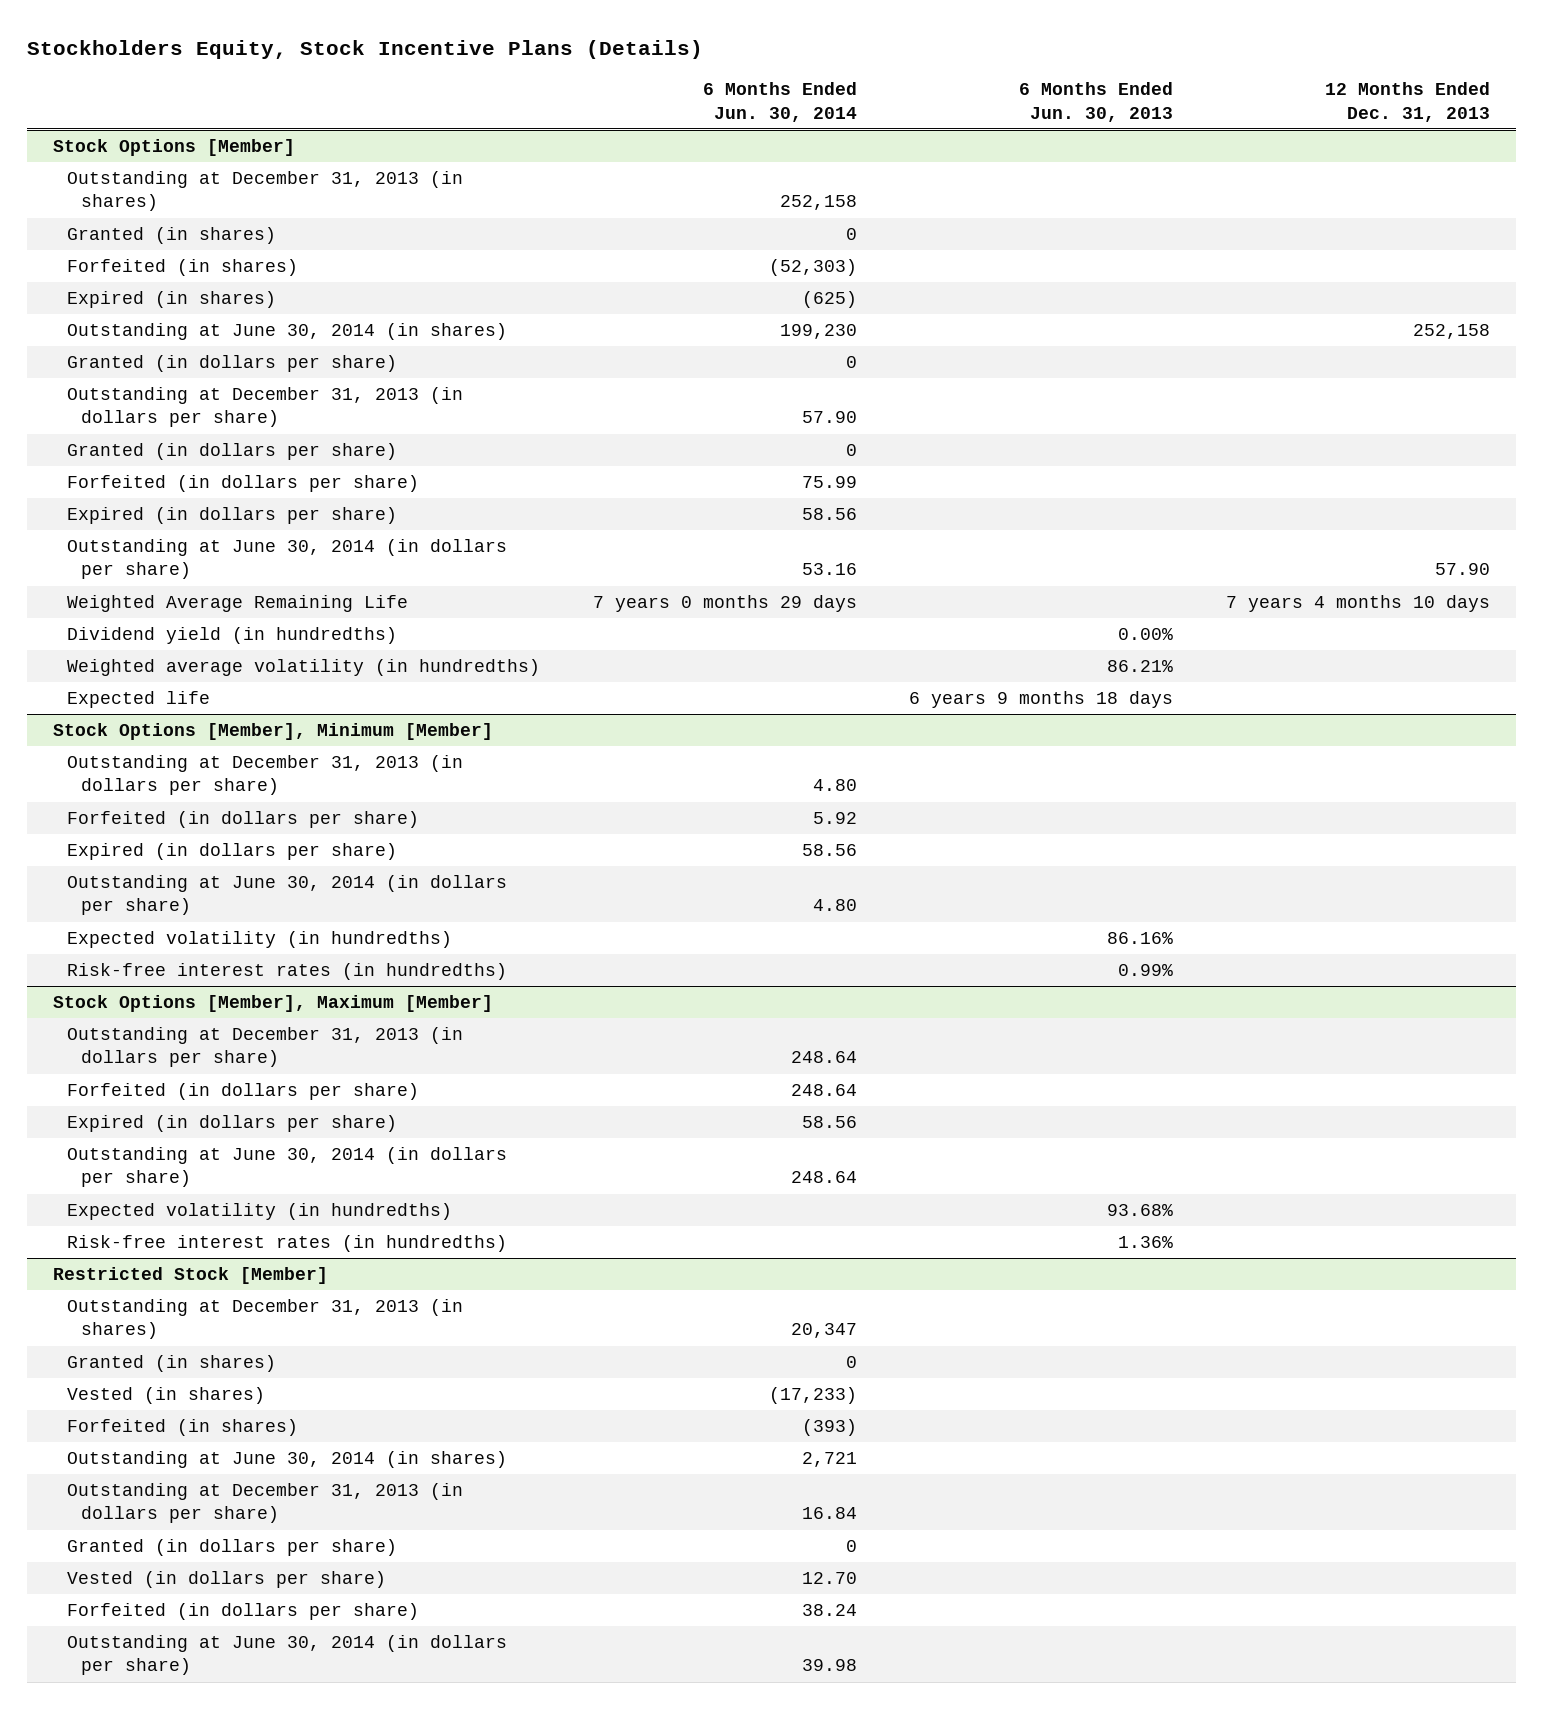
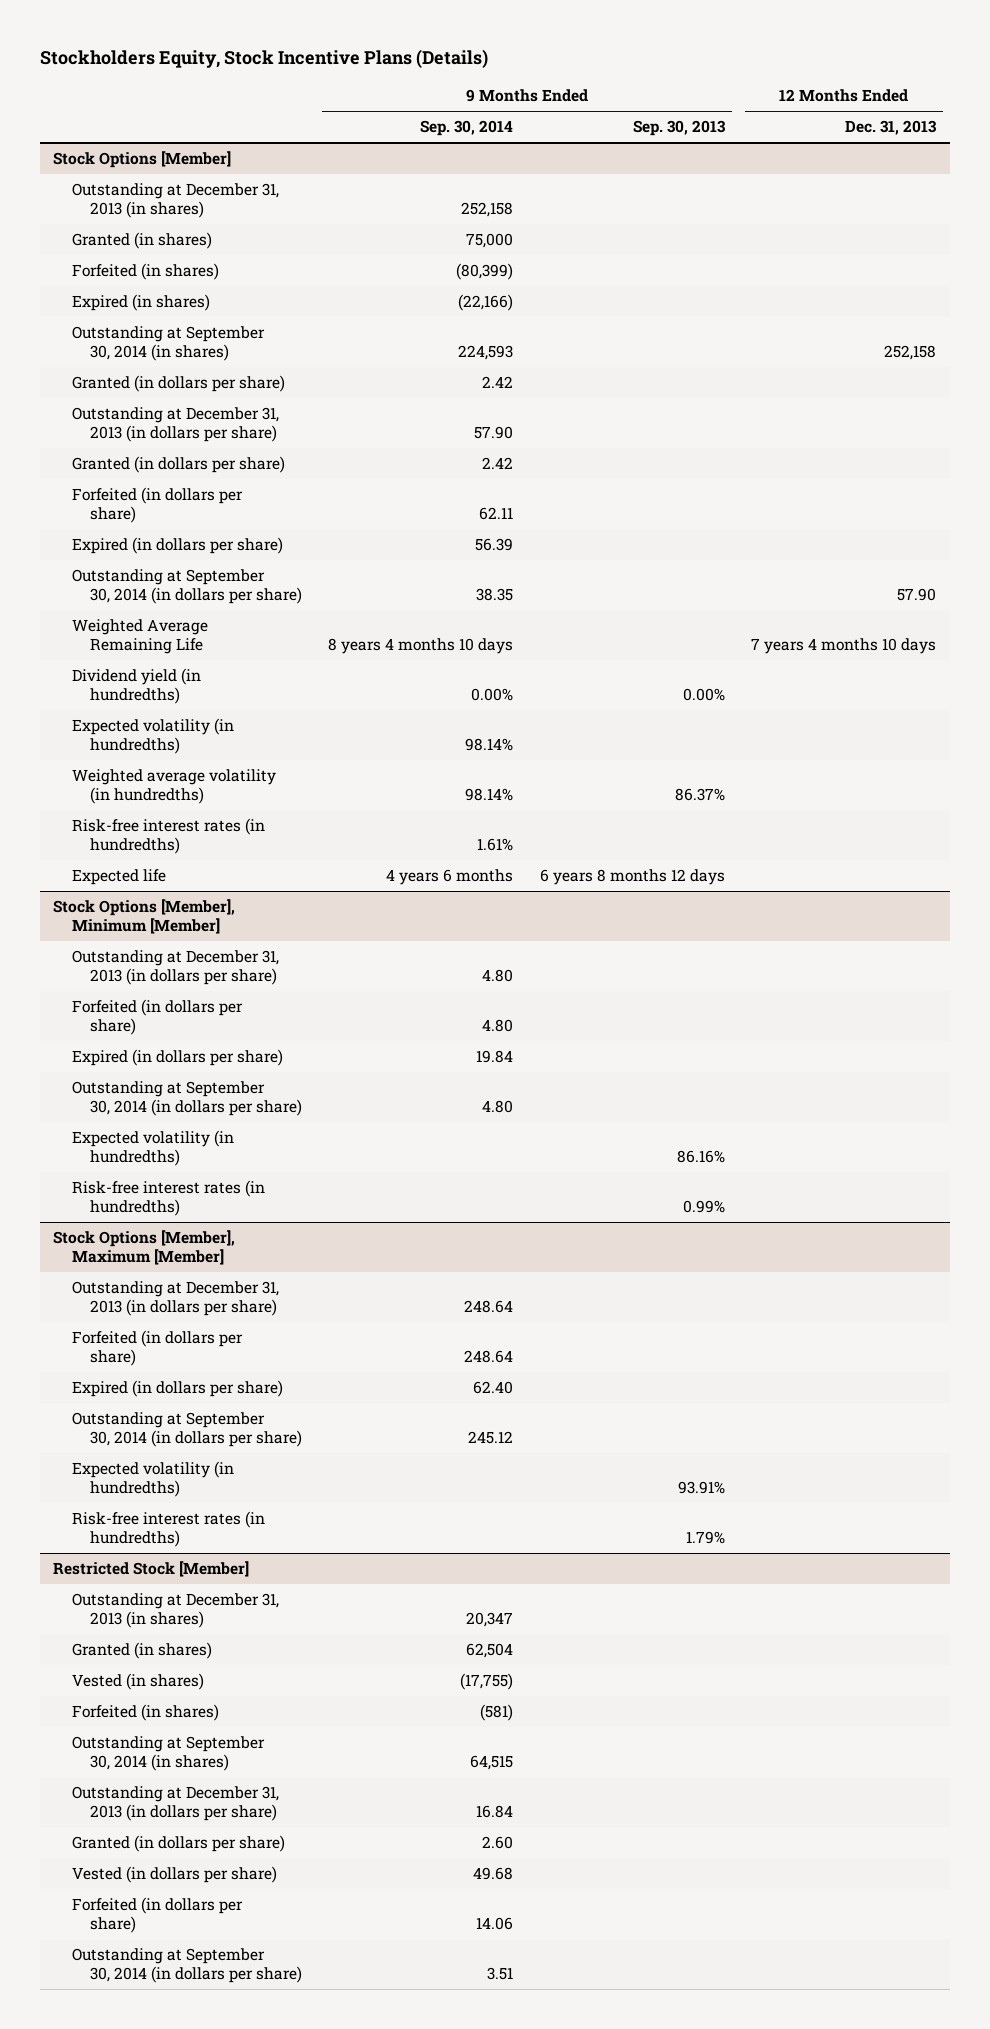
- | 6 Months Ended Jun. 30, 2014 | 6 Months Ended Jun. 30, 2013 | 12 Months Ended Dec. 31, 2013
+ | 9 Months Ended Sep. 30, 2014 | 9 Months Ended Sep. 30, 2013 | 12 Months Ended Dec. 31, 2013
@ Stock Options [Member]
- Outstanding at June 30, 2014 (in shares) | 199,230 | | 252,158
+ Outstanding at September 30, 2014 (in shares) | 224,593 | | 252,158
- Outstanding at June 30, 2014 (in dollars per share) | 53.16 | | 57.90
+ Outstanding at September 30, 2014 (in dollars per share) | 38.35 | | 57.90
+ Expected volatility (in hundredths) | 98.14% | |
+ Risk-free interest rates (in hundredths) | 1.61% | |
@ Stock Options [Member], Minimum [Member]
- Outstanding at June 30, 2014 (in dollars per share) | 4.80 | |
+ Outstanding at September 30, 2014 (in dollars per share) | 4.80 | |
@ Stock Options [Member], Maximum [Member]
- Outstanding at June 30, 2014 (in dollars per share) | 248.64 | |
+ Outstanding at September 30, 2014 (in dollars per share) | 245.12 | |
@ Restricted Stock [Member]
- Outstanding at June 30, 2014 (in shares) | 2,721 | |
+ Outstanding at September 30, 2014 (in shares) | 64,515 | |
- Outstanding at June 30, 2014 (in dollars per share) | 39.98 | |
+ Outstanding at September 30, 2014 (in dollars per share) | 3.51 | |

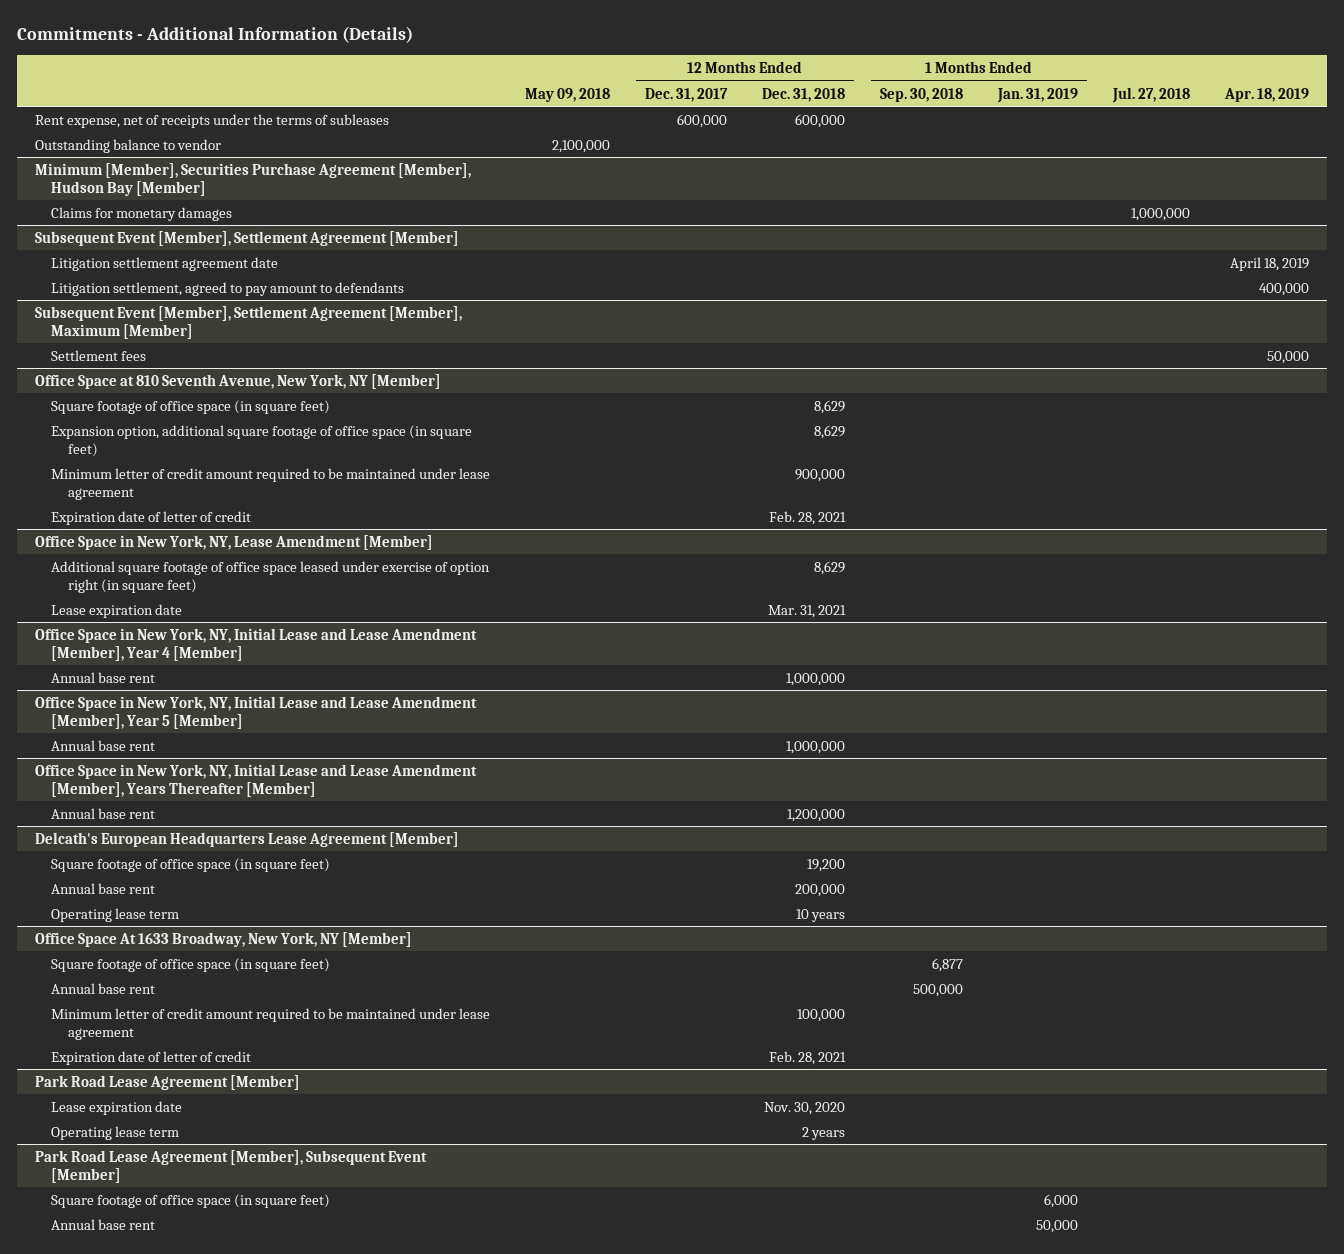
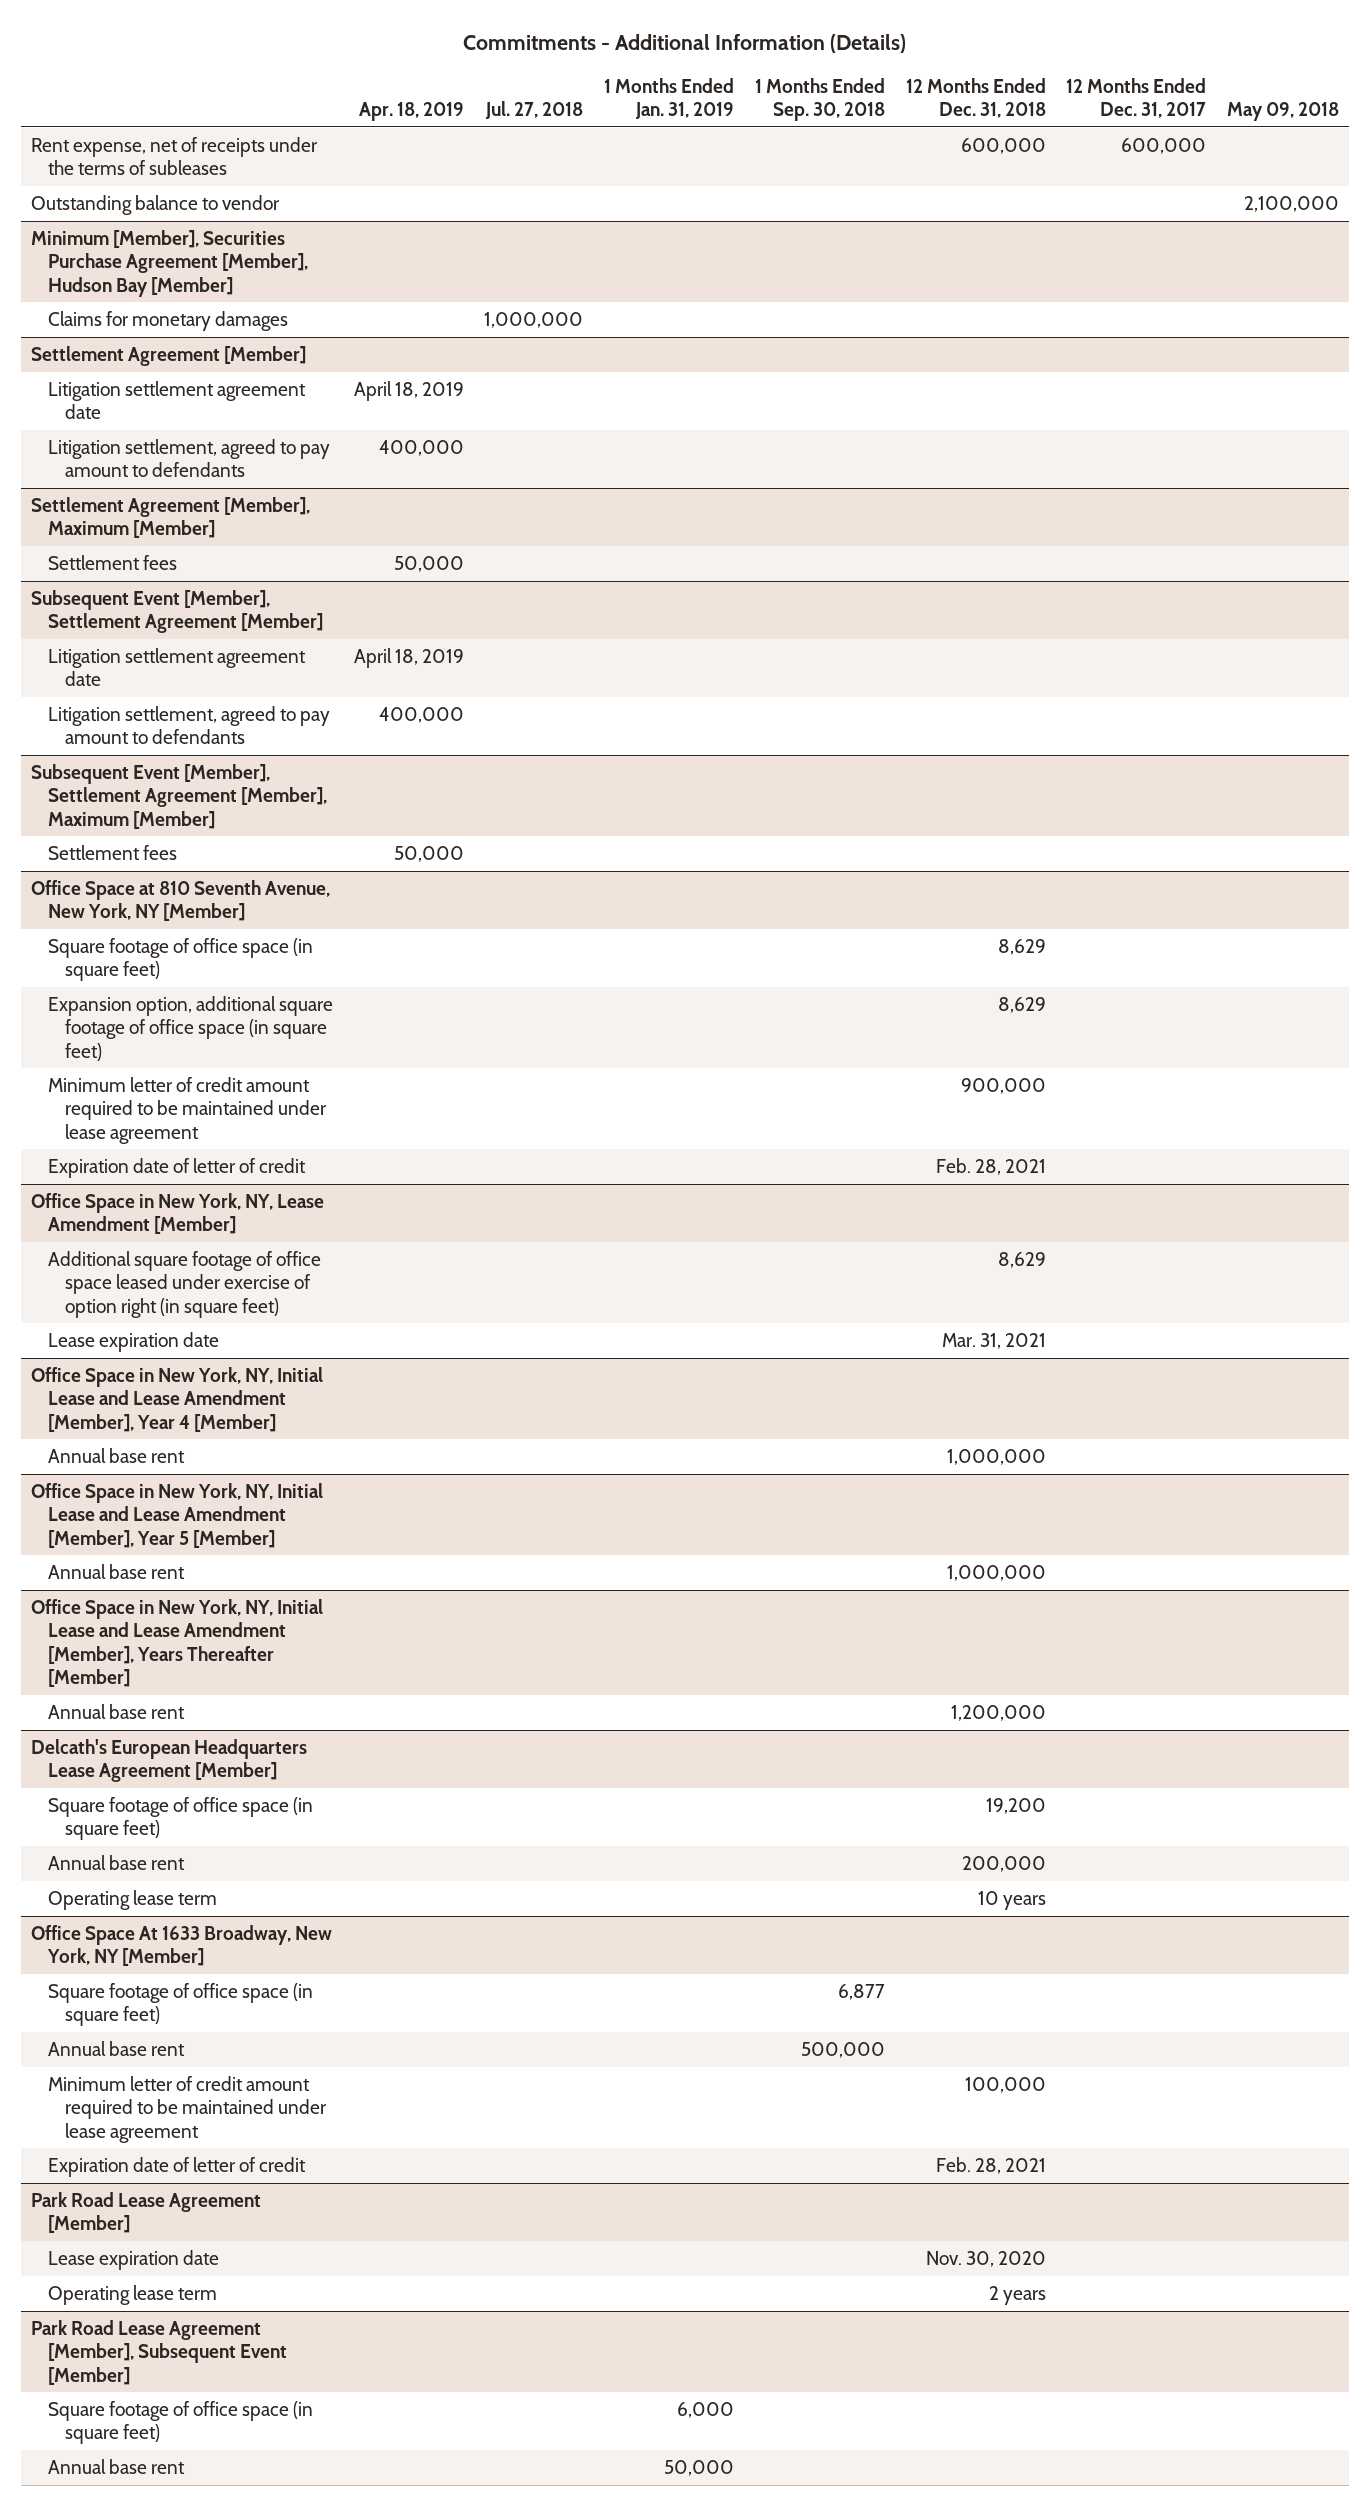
- | May 09, 2018 | 12 Months Ended Dec. 31, 2017 | 12 Months Ended Dec. 31, 2018 | 1 Months Ended Sep. 30, 2018 | 1 Months Ended Jan. 31, 2019 | Jul. 27, 2018 | Apr. 18, 2019
+ | Apr. 18, 2019 | Jul. 27, 2018 | 1 Months Ended Jan. 31, 2019 | 1 Months Ended Sep. 30, 2018 | 12 Months Ended Dec. 31, 2018 | 12 Months Ended Dec. 31, 2017 | May 09, 2018
+ Settlement Agreement [Member]
+ Litigation settlement agreement date | April 18, 2019 | | | | | |
+ Litigation settlement, agreed to pay amount to defendants | 400,000 | | | | | |
+ Settlement Agreement [Member], Maximum [Member]
+ Settlement fees | 50,000 | | | | | |

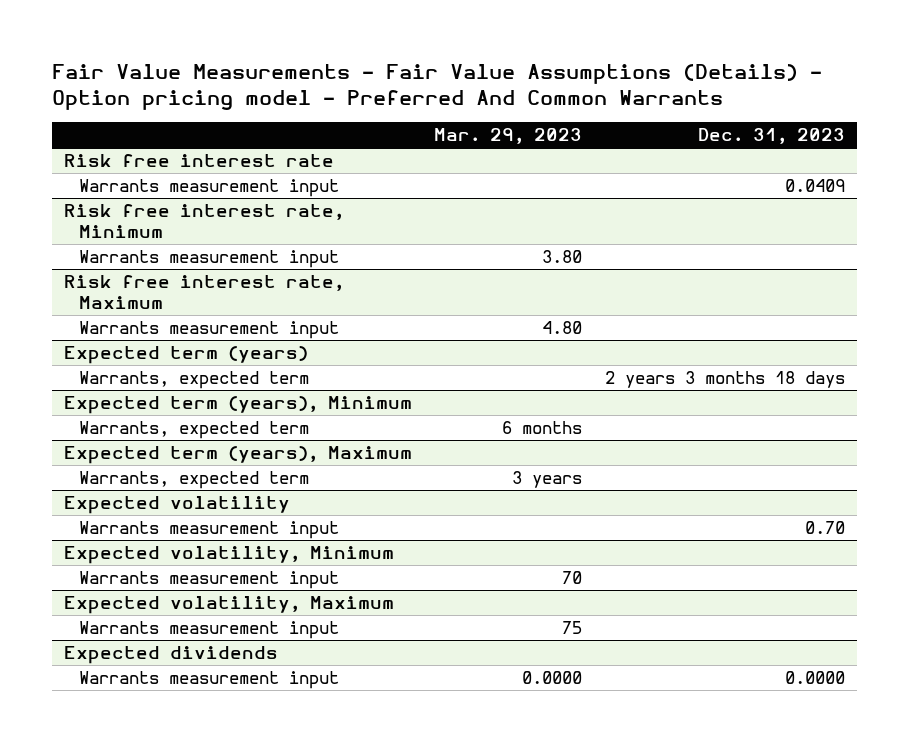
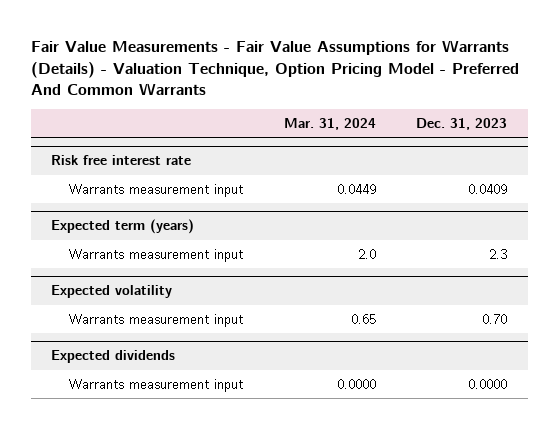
- Fair Value Measurements - Fair Value Assumptions (Details) - Option pricing model - Preferred And Common Warrants
+ Fair Value Measurements - Fair Value Assumptions for Warrants (Details) - Valuation Technique, Option Pricing Model - Preferred And Common Warrants
- | Mar. 29, 2023 | Dec. 31, 2023
+ | Mar. 31, 2024 | Dec. 31, 2023
- Risk free interest rate, Minimum
- Warrants measurement input | 3.80 |
- Risk free interest rate, Maximum
- Warrants measurement input | 4.80 |
@ Expected term (years)
- Warrants, expected term | | 2 years 3 months 18 days
- Expected term (years), Minimum
- Warrants, expected term | 6 months |
- Expected term (years), Maximum
- Warrants, expected term | 3 years |
@ Expected term (years)
+ Warrants measurement input | 2.0 | 2.3
- Expected volatility, Minimum
- Warrants measurement input | 70 |
- Expected volatility, Maximum
- Warrants measurement input | 75 |

